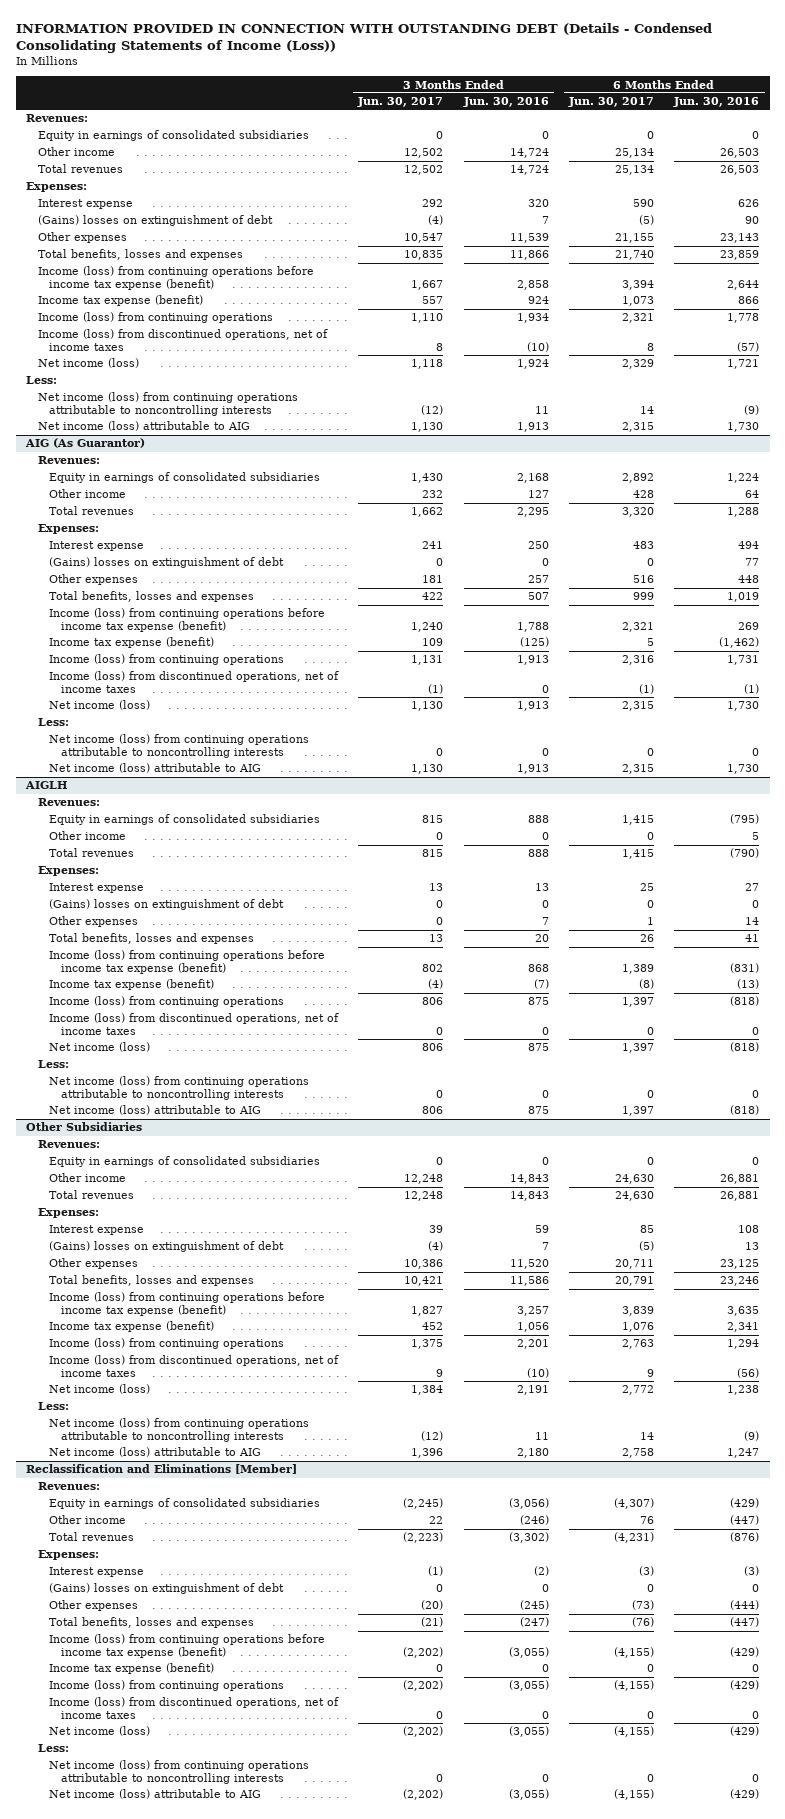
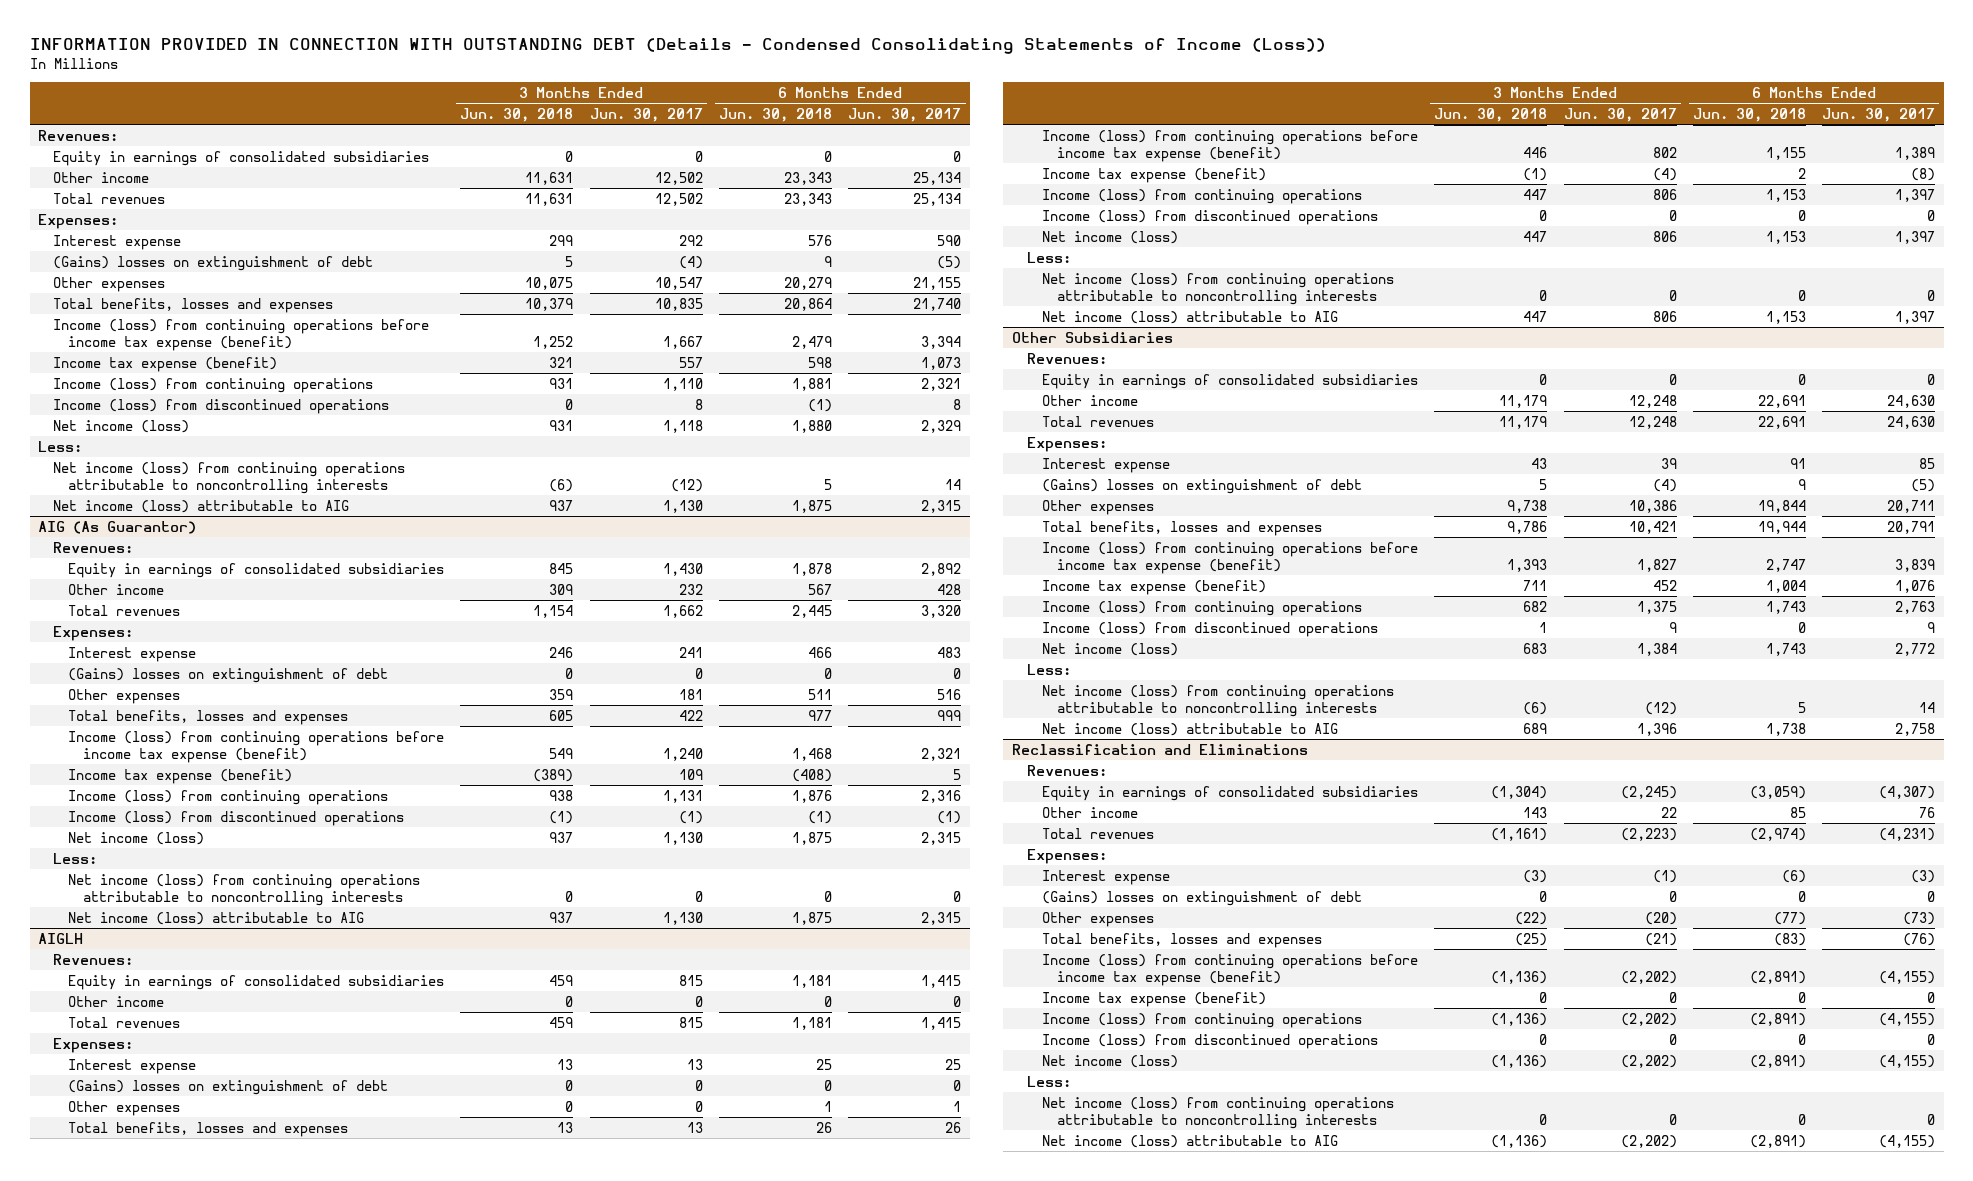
- | 3 Months Ended Jun. 30, 2017 | 3 Months Ended Jun. 30, 2016 | 6 Months Ended Jun. 30, 2017 | 6 Months Ended Jun. 30, 2016
+ | 3 Months Ended Jun. 30, 2018 | 3 Months Ended Jun. 30, 2017 | 6 Months Ended Jun. 30, 2018 | 6 Months Ended Jun. 30, 2017
- Income (loss) from discontinued operations, net of income taxes | 8 | (10) | 8 | (57)
+ Income (loss) from discontinued operations | 0 | 8 | (1) | 8
@ AIG (As Guarantor)
- Income (loss) from discontinued operations, net of income taxes | (1) | 0 | (1) | (1)
+ Income (loss) from discontinued operations | (1) | (1) | (1) | (1)
@ AIGLH
- Income (loss) from discontinued operations, net of income taxes | 0 | 0 | 0 | 0
+ Income (loss) from discontinued operations | 0 | 0 | 0 | 0
@ Other Subsidiaries
- Income (loss) from discontinued operations, net of income taxes | 9 | (10) | 9 | (56)
+ Income (loss) from discontinued operations | 1 | 9 | 0 | 9
- Reclassification and Eliminations [Member]
+ Reclassification and Eliminations
- Income (loss) from discontinued operations, net of income taxes | 0 | 0 | 0 | 0
+ Income (loss) from discontinued operations | 0 | 0 | 0 | 0

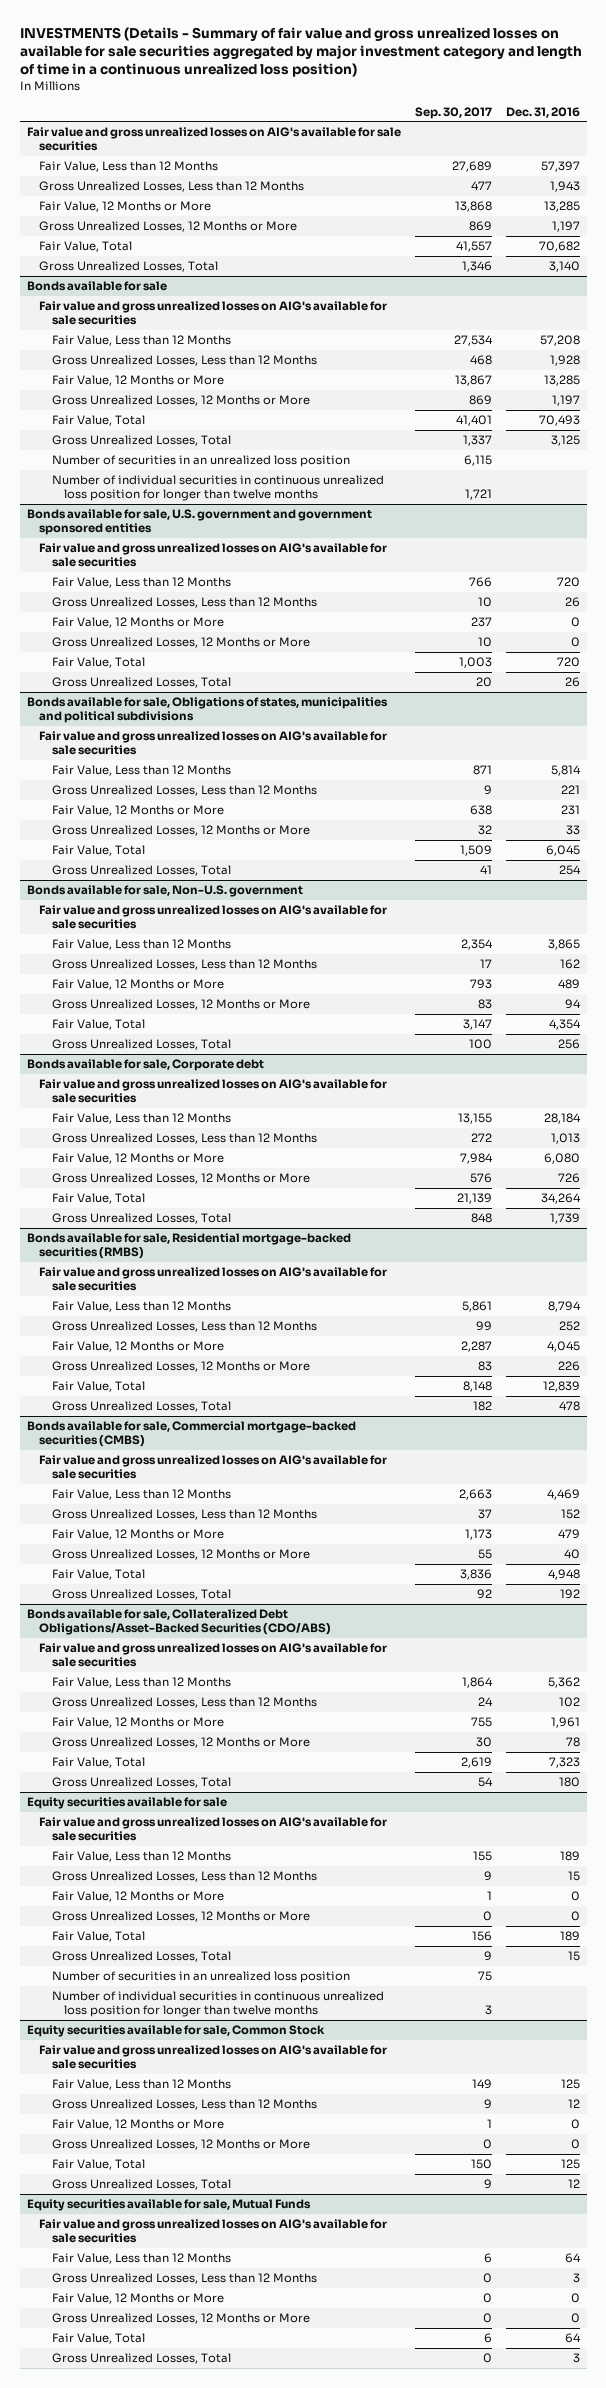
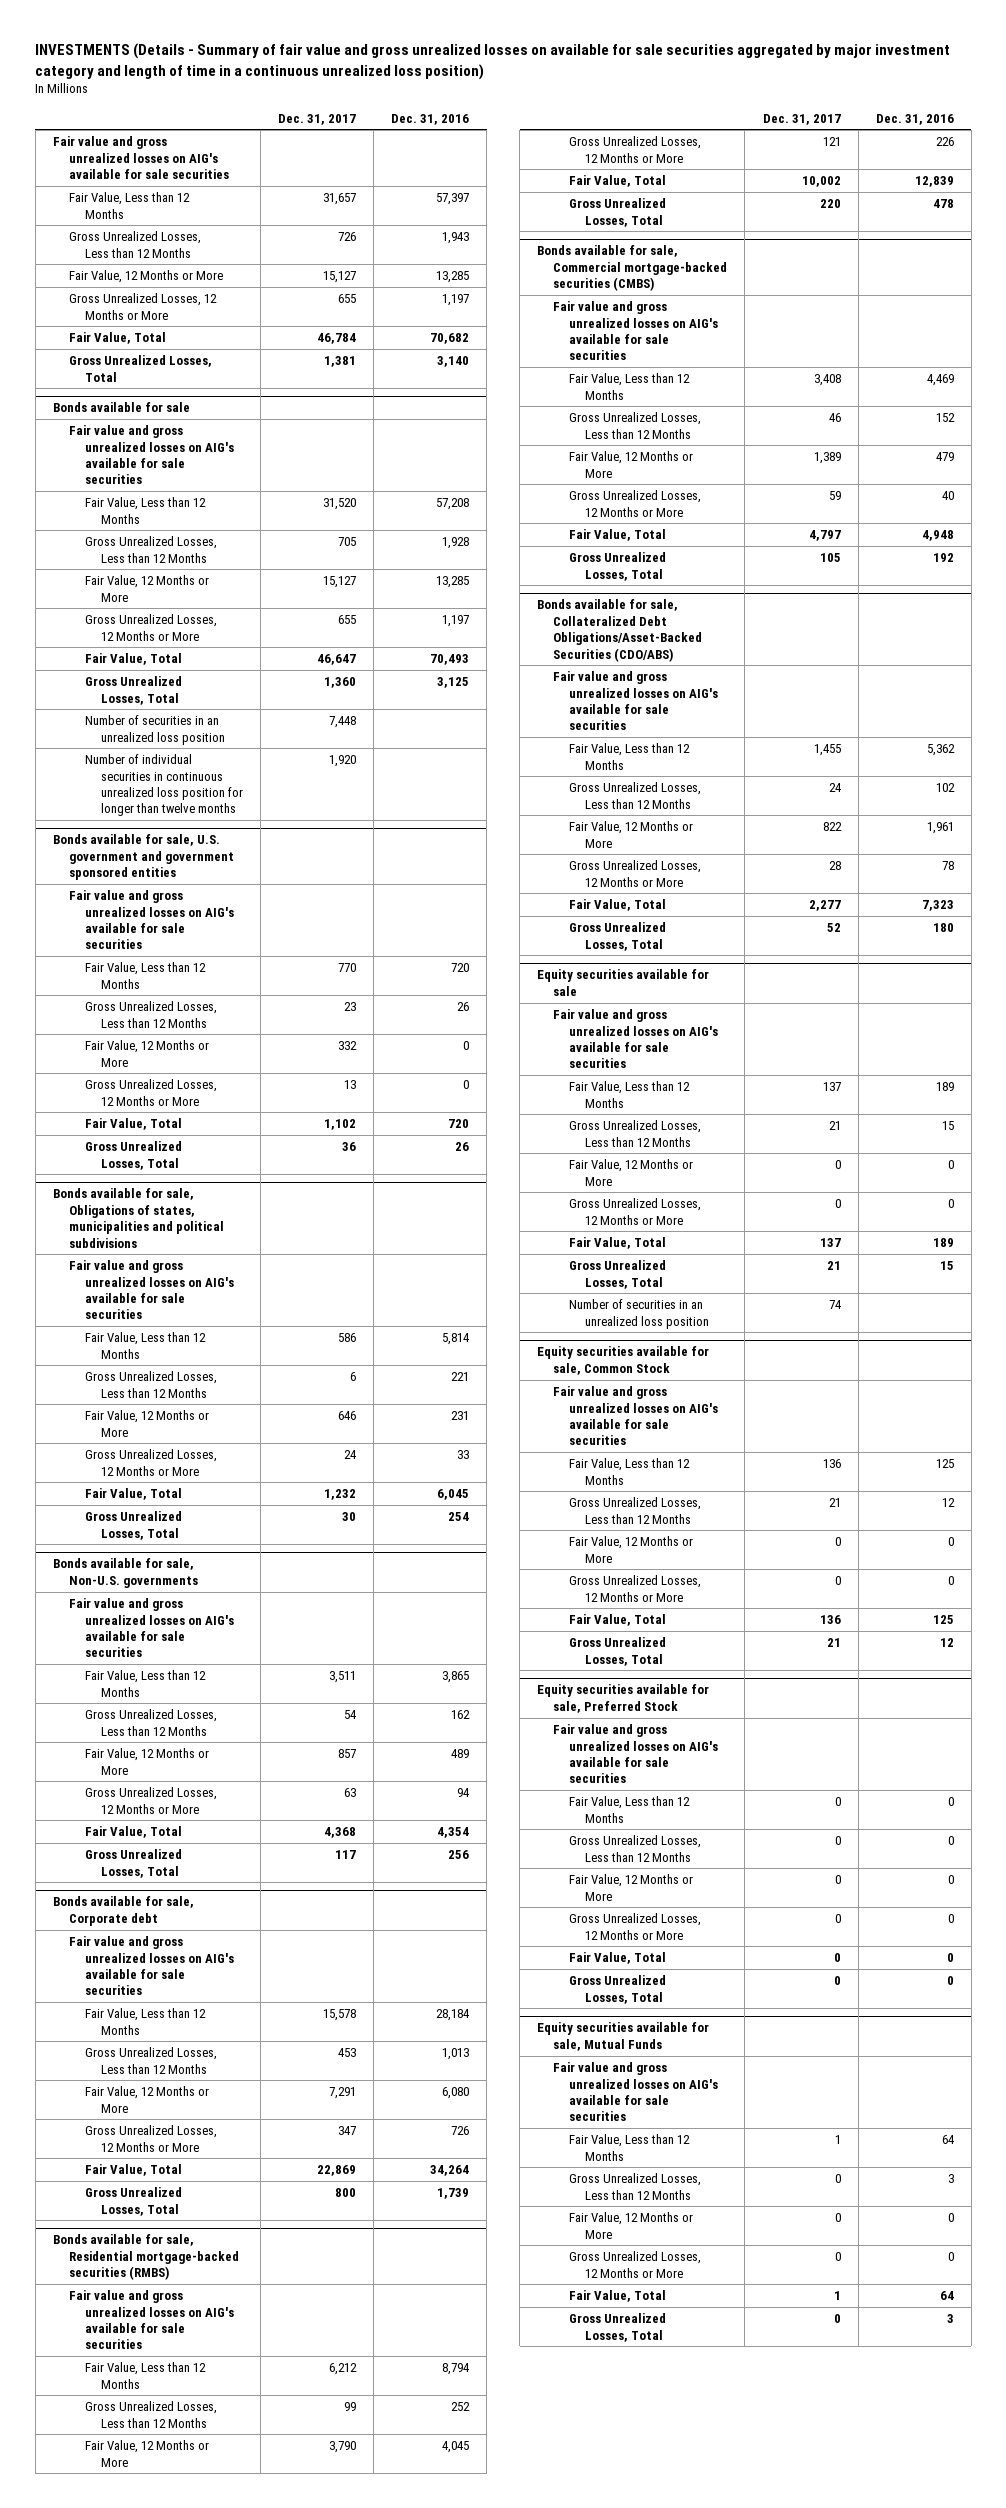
- | Sep. 30, 2017 | Dec. 31, 2016
+ | Dec. 31, 2017 | Dec. 31, 2016
- Bonds available for sale, Non-U.S. government
+ Bonds available for sale, Non-U.S. governments
@ Equity securities available for sale
- Number of individual securities in continuous unrealized loss position for longer than twelve months | 3 |
+ Equity securities available for sale, Preferred Stock
+ Fair value and gross unrealized losses on AIG's available for sale securities
+ Fair Value, Less than 12 Months | 0 | 0
+ Gross Unrealized Losses, Less than 12 Months | 0 | 0
+ Fair Value, 12 Months or More | 0 | 0
+ Gross Unrealized Losses, 12 Months or More | 0 | 0
+ Fair Value, Total | 0 | 0
+ Gross Unrealized Losses, Total | 0 | 0

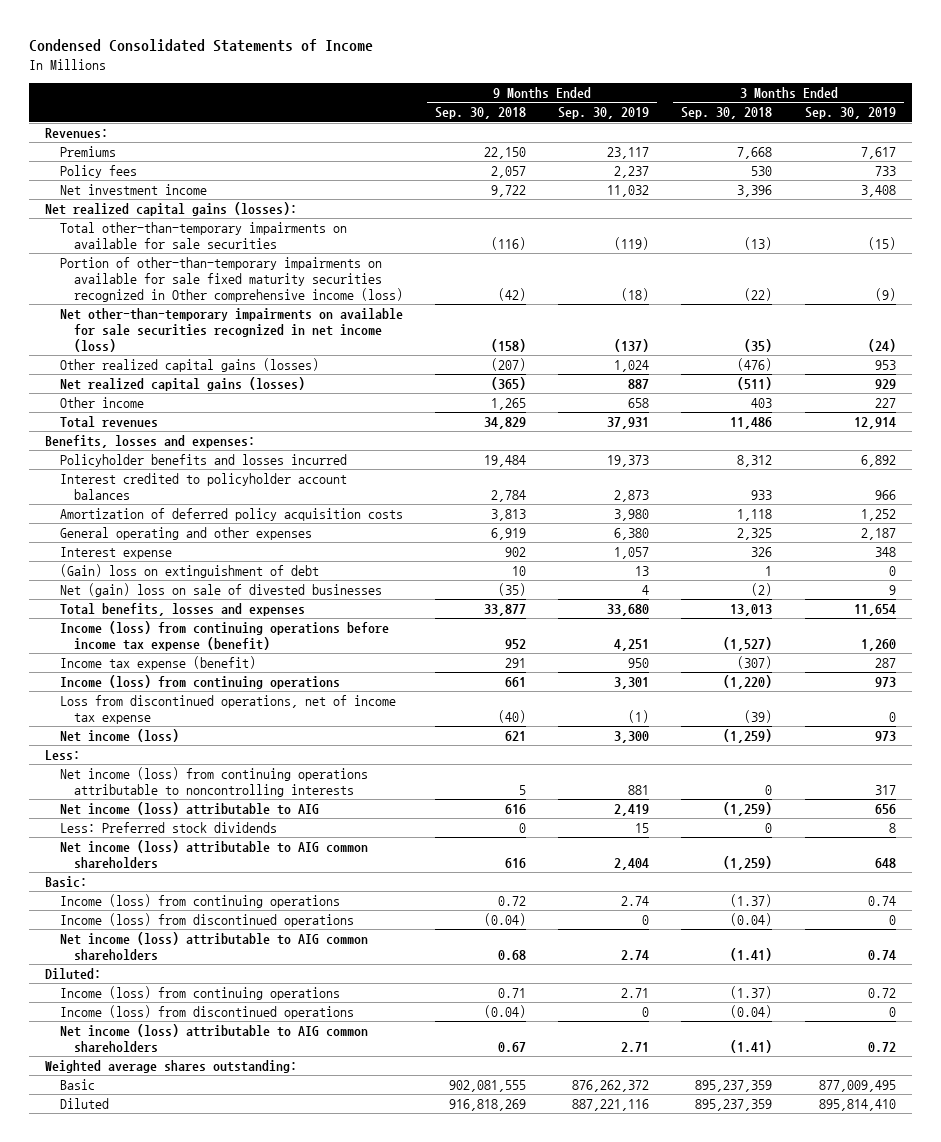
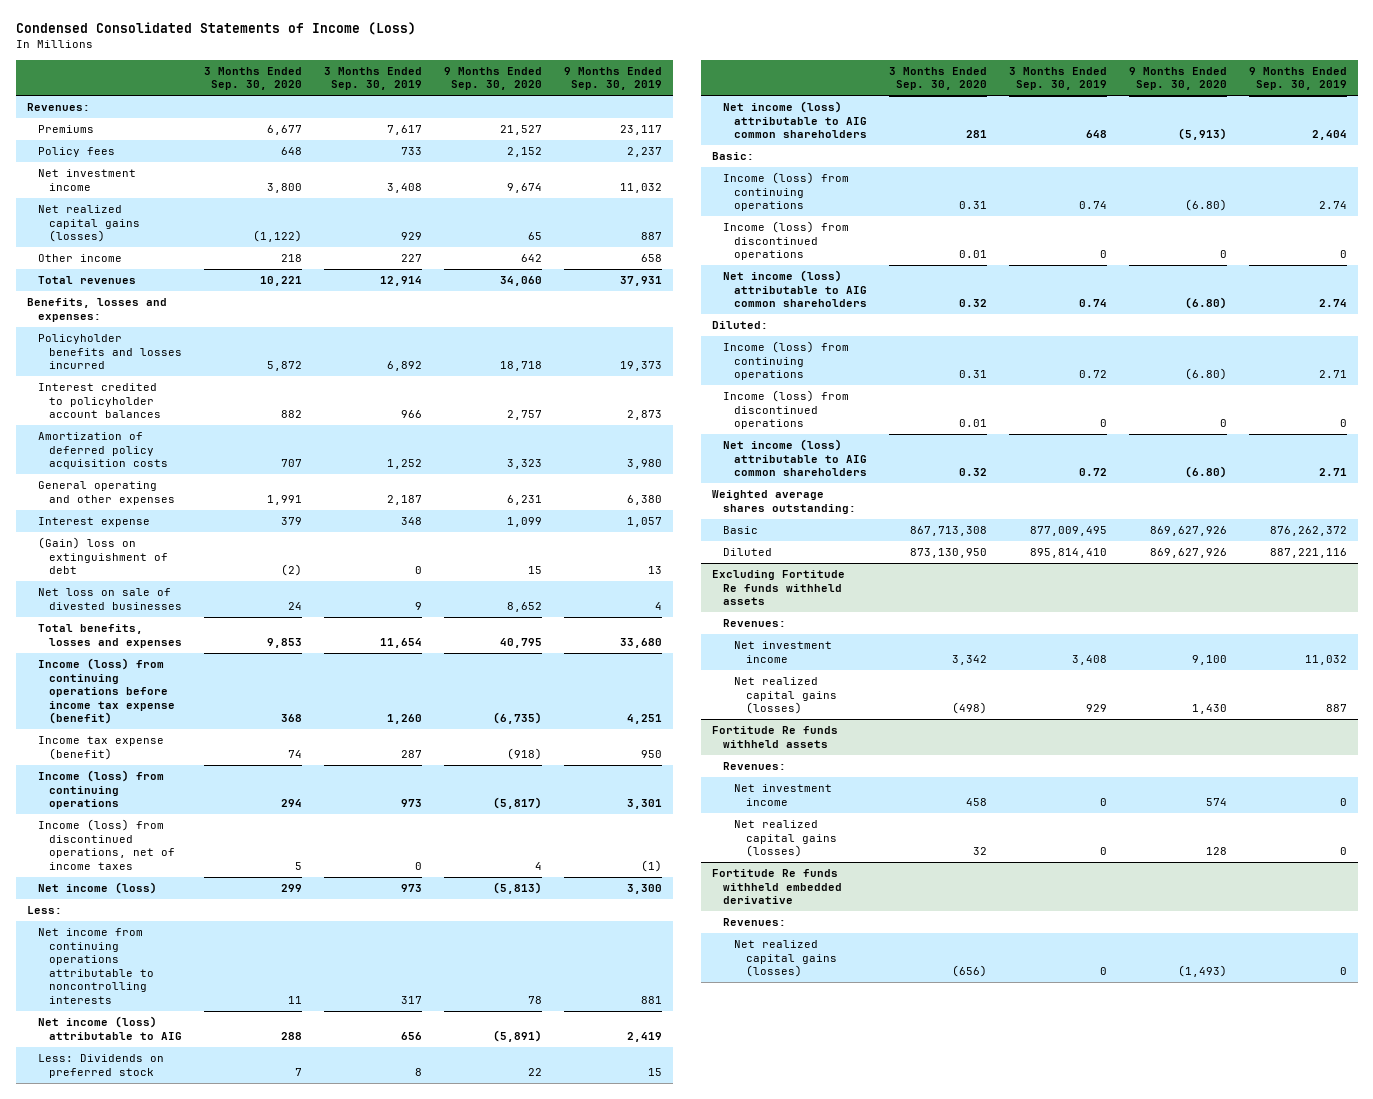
- Condensed Consolidated Statements of Income
+ Condensed Consolidated Statements of Income (Loss)
- | 9 Months Ended Sep. 30, 2018 | 9 Months Ended Sep. 30, 2019 | 3 Months Ended Sep. 30, 2018 | 3 Months Ended Sep. 30, 2019
+ | 3 Months Ended Sep. 30, 2020 | 3 Months Ended Sep. 30, 2019 | 9 Months Ended Sep. 30, 2020 | 9 Months Ended Sep. 30, 2019
- Net realized capital gains (losses):
- Total other-than-temporary impairments on available for sale securities | (116) | (119) | (13) | (15)
- Portion of other-than-temporary impairments on available for sale fixed maturity securities recognized in Other comprehensive income (loss) | (42) | (18) | (22) | (9)
- Net other-than-temporary impairments on available for sale securities recognized in net income (loss) | (158) | (137) | (35) | (24)
- Other realized capital gains (losses) | (207) | 1,024 | (476) | 953
- Net (gain) loss on sale of divested businesses | (35) | 4 | (2) | 9
+ Net loss on sale of divested businesses | 24 | 9 | 8,652 | 4
- Loss from discontinued operations, net of income tax expense | (40) | (1) | (39) | 0
+ Income (loss) from discontinued operations, net of income taxes | 5 | 0 | 4 | (1)
- Net income (loss) from continuing operations attributable to noncontrolling interests | 5 | 881 | 0 | 317
+ Net income from continuing operations attributable to noncontrolling interests | 11 | 317 | 78 | 881
- Less: Preferred stock dividends | 0 | 15 | 0 | 8
+ Less: Dividends on preferred stock | 7 | 8 | 22 | 15
+ Excluding Fortitude Re funds withheld assets
+ Revenues:
+ Net investment income | 3,342 | 3,408 | 9,100 | 11,032
+ Net realized capital gains (losses) | (498) | 929 | 1,430 | 887
+ Fortitude Re funds withheld assets
+ Revenues:
+ Net investment income | 458 | 0 | 574 | 0
+ Net realized capital gains (losses) | 32 | 0 | 128 | 0
+ Fortitude Re funds withheld embedded derivative
+ Revenues:
+ Net realized capital gains (losses) | (656) | 0 | (1,493) | 0

